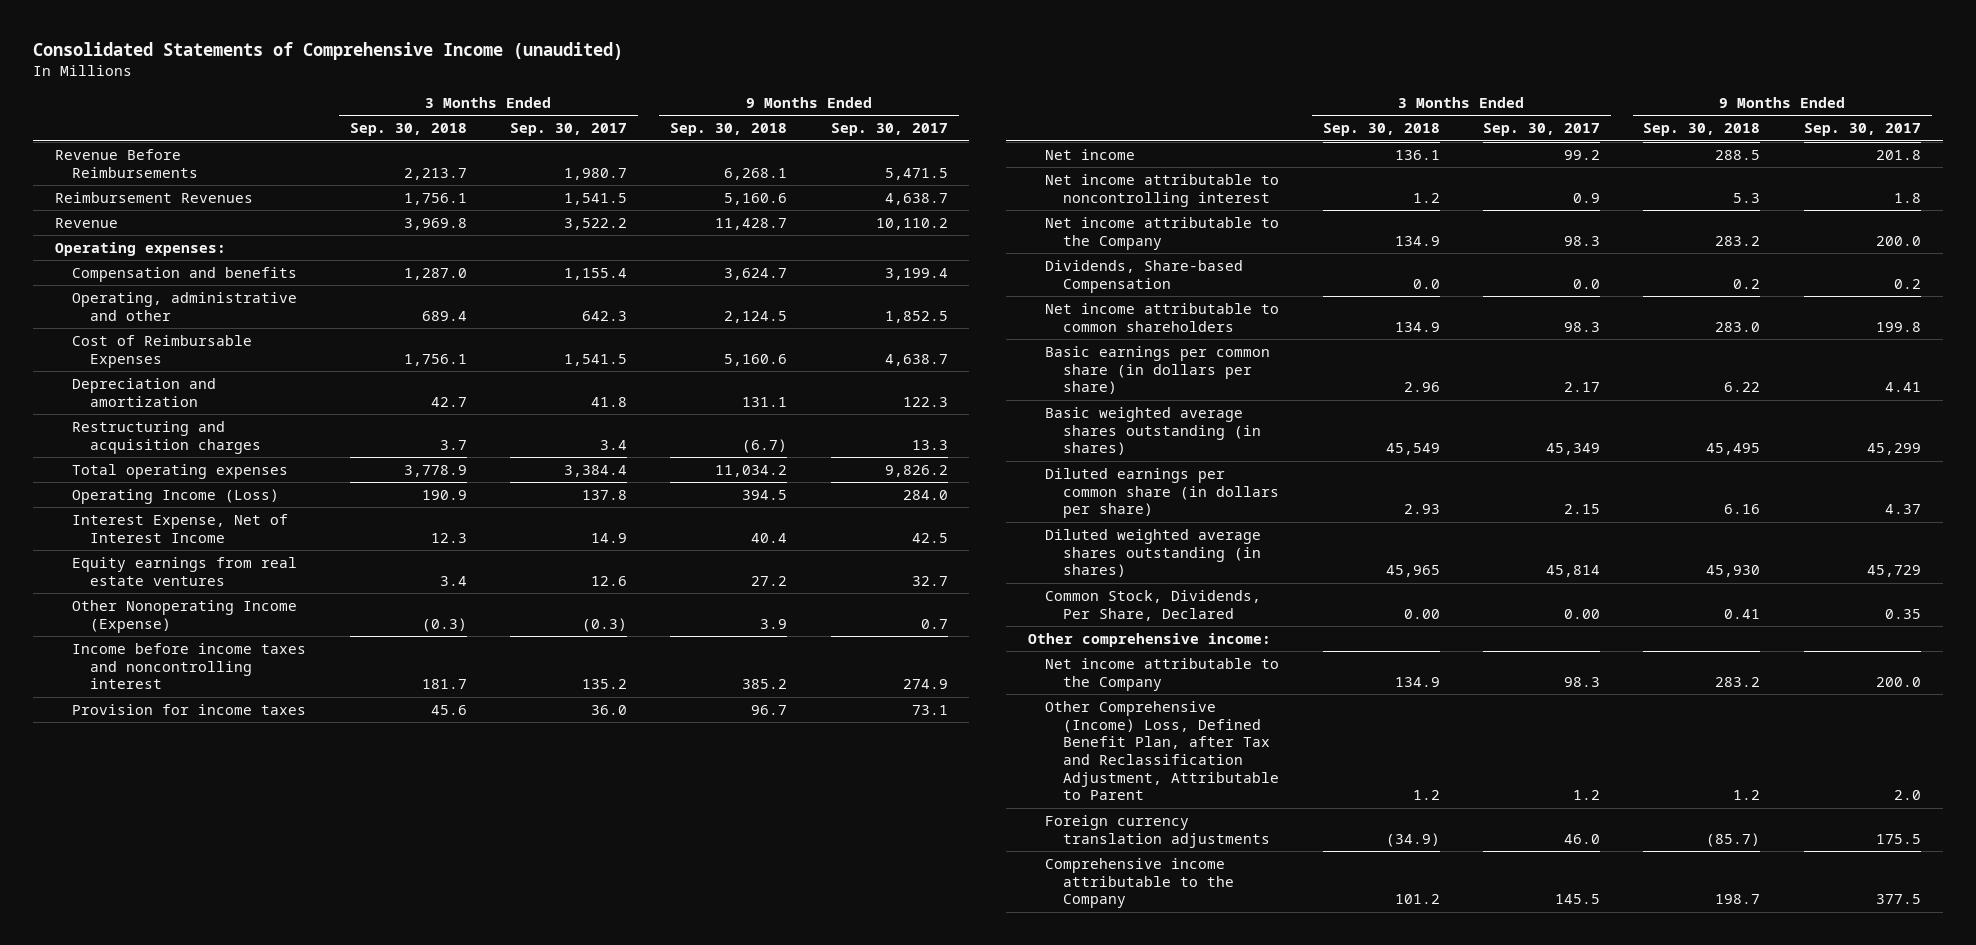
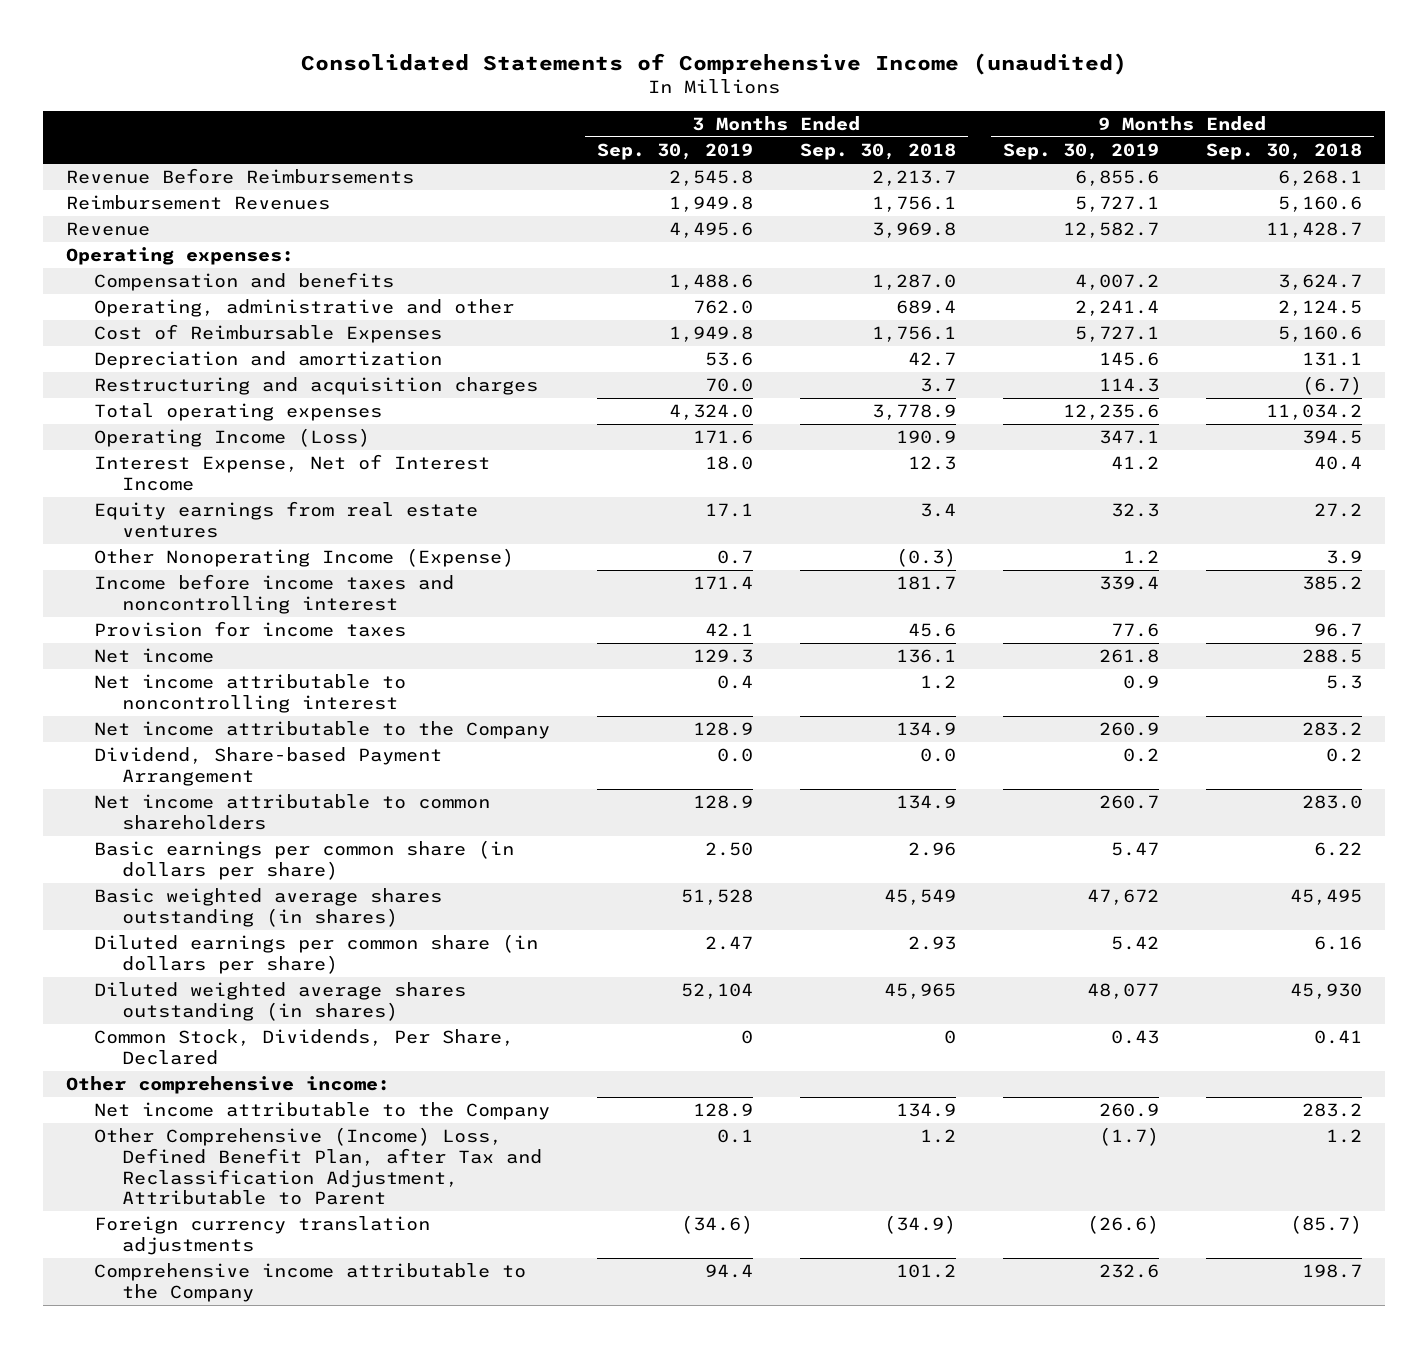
- | 3 Months Ended Sep. 30, 2018 | 3 Months Ended Sep. 30, 2017 | 9 Months Ended Sep. 30, 2018 | 9 Months Ended Sep. 30, 2017
+ | 3 Months Ended Sep. 30, 2019 | 3 Months Ended Sep. 30, 2018 | 9 Months Ended Sep. 30, 2019 | 9 Months Ended Sep. 30, 2018
- Dividends, Share-based Compensation | 0.0 | 0.0 | 0.2 | 0.2
+ Dividend, Share-based Payment Arrangement | 0.0 | 0.0 | 0.2 | 0.2
- Common Stock, Dividends, Per Share, Declared | 0.00 | 0.00 | 0.41 | 0.35
+ Common Stock, Dividends, Per Share, Declared | 0 | 0 | 0.43 | 0.41

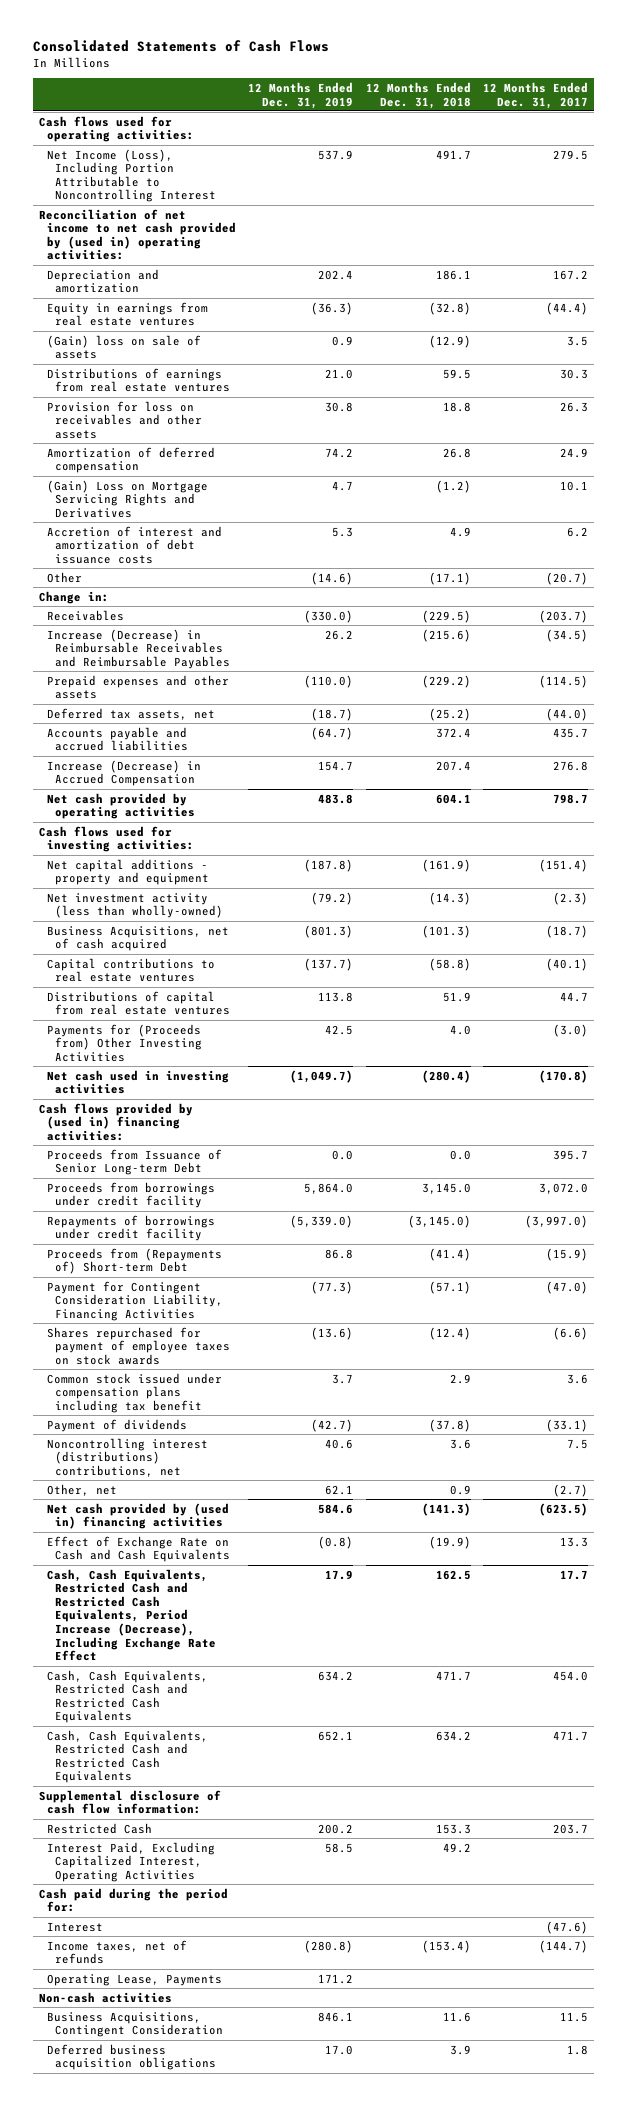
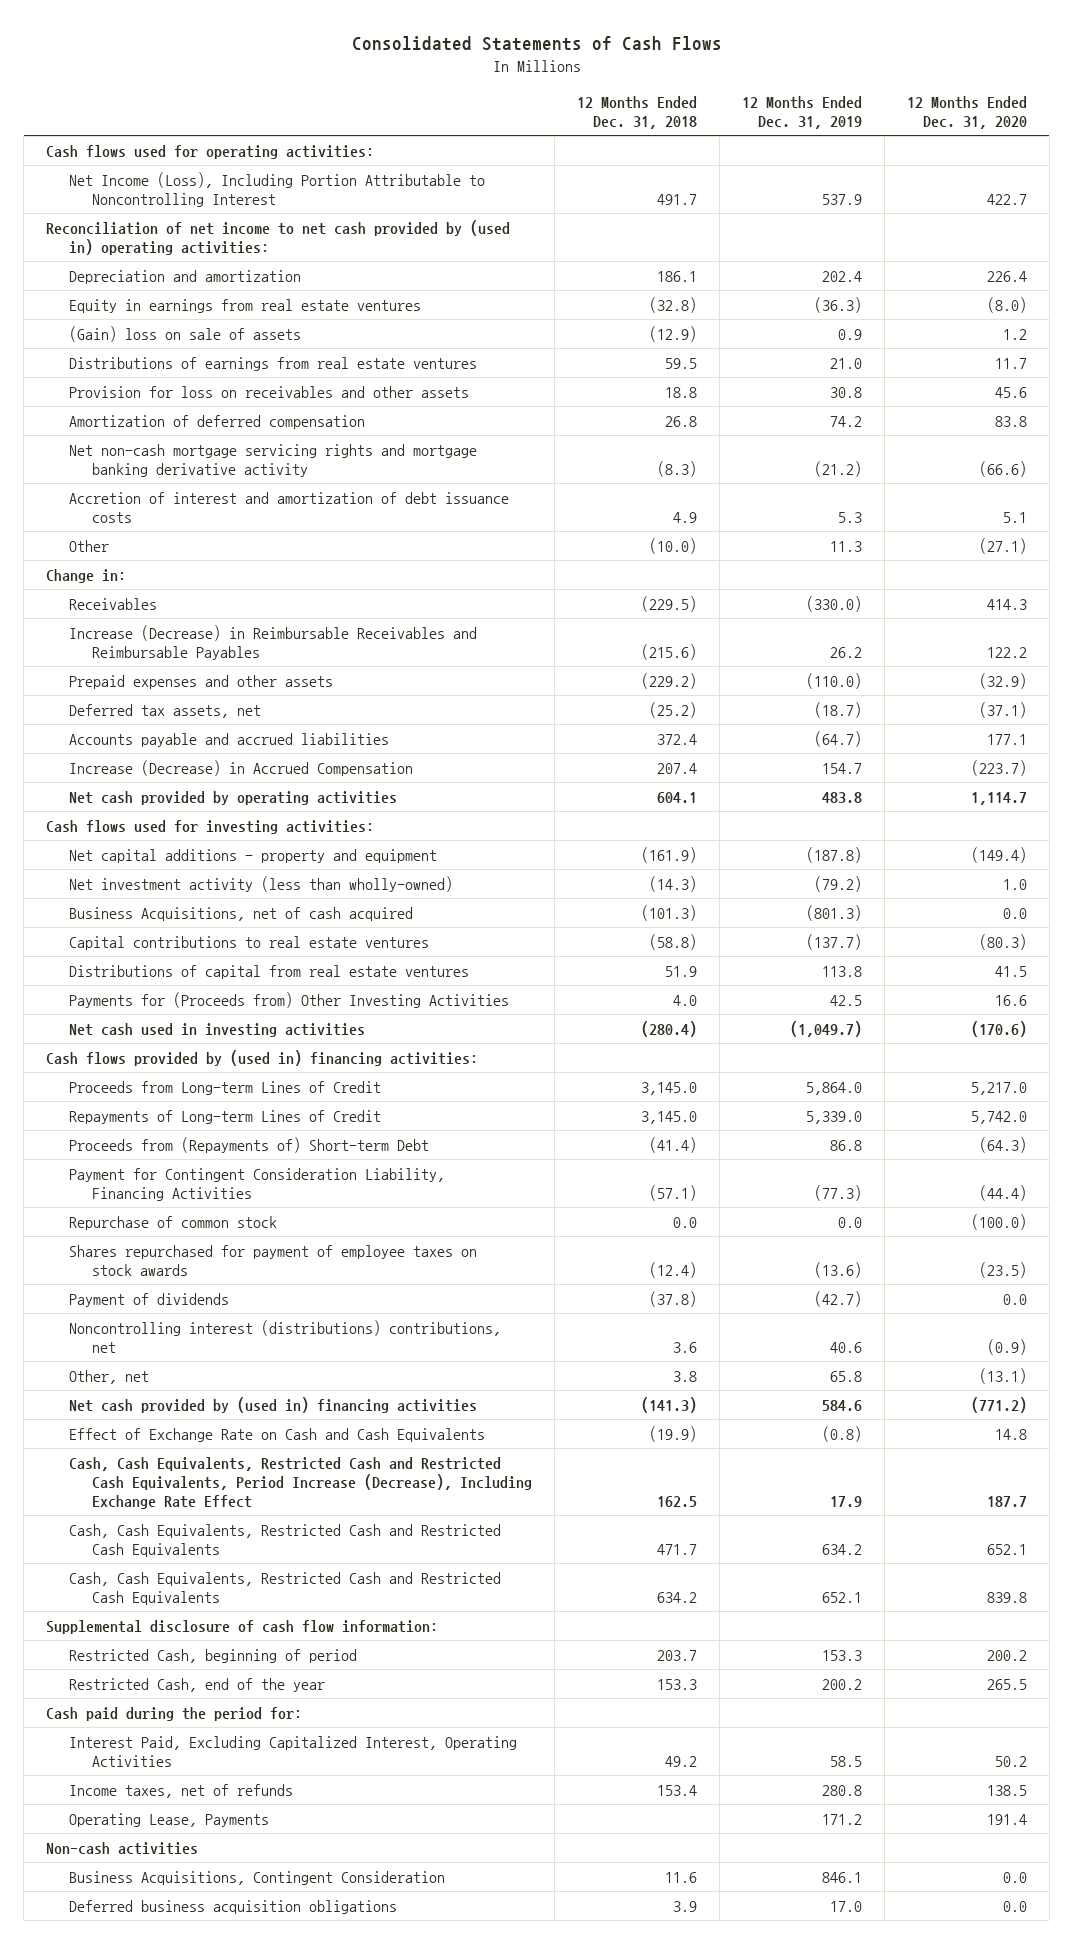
- | 12 Months Ended Dec. 31, 2019 | 12 Months Ended Dec. 31, 2018 | 12 Months Ended Dec. 31, 2017
+ | 12 Months Ended Dec. 31, 2018 | 12 Months Ended Dec. 31, 2019 | 12 Months Ended Dec. 31, 2020
- (Gain) Loss on Mortgage Servicing Rights and Derivatives | 4.7 | (1.2) | 10.1
+ Net non-cash mortgage servicing rights and mortgage banking derivative activity | (8.3) | (21.2) | (66.6)
- Other | (14.6) | (17.1) | (20.7)
+ Other | (10.0) | 11.3 | (27.1)
- Proceeds from Issuance of Senior Long-term Debt | 0.0 | 0.0 | 395.7
- Proceeds from borrowings under credit facility | 5,864.0 | 3,145.0 | 3,072.0
- Repayments of borrowings under credit facility | (5,339.0) | (3,145.0) | (3,997.0)
+ Proceeds from Long-term Lines of Credit | 3,145.0 | 5,864.0 | 5,217.0
+ Repayments of Long-term Lines of Credit | 3,145.0 | 5,339.0 | 5,742.0
+ Repurchase of common stock | 0.0 | 0.0 | (100.0)
- Common stock issued under compensation plans including tax benefit | 3.7 | 2.9 | 3.6
- Other, net | 62.1 | 0.9 | (2.7)
+ Other, net | 3.8 | 65.8 | (13.1)
- Restricted Cash | 200.2 | 153.3 | 203.7
+ Restricted Cash, beginning of period | 203.7 | 153.3 | 200.2
+ Restricted Cash, end of the year | 153.3 | 200.2 | 265.5
- Interest | | | (47.6)
- Income taxes, net of refunds | (280.8) | (153.4) | (144.7)
moved down: Interest Paid, Excluding Capitalized Interest, Operating Activities | 49.2 | 58.5 | 50.2
+ Income taxes, net of refunds | 153.4 | 280.8 | 138.5

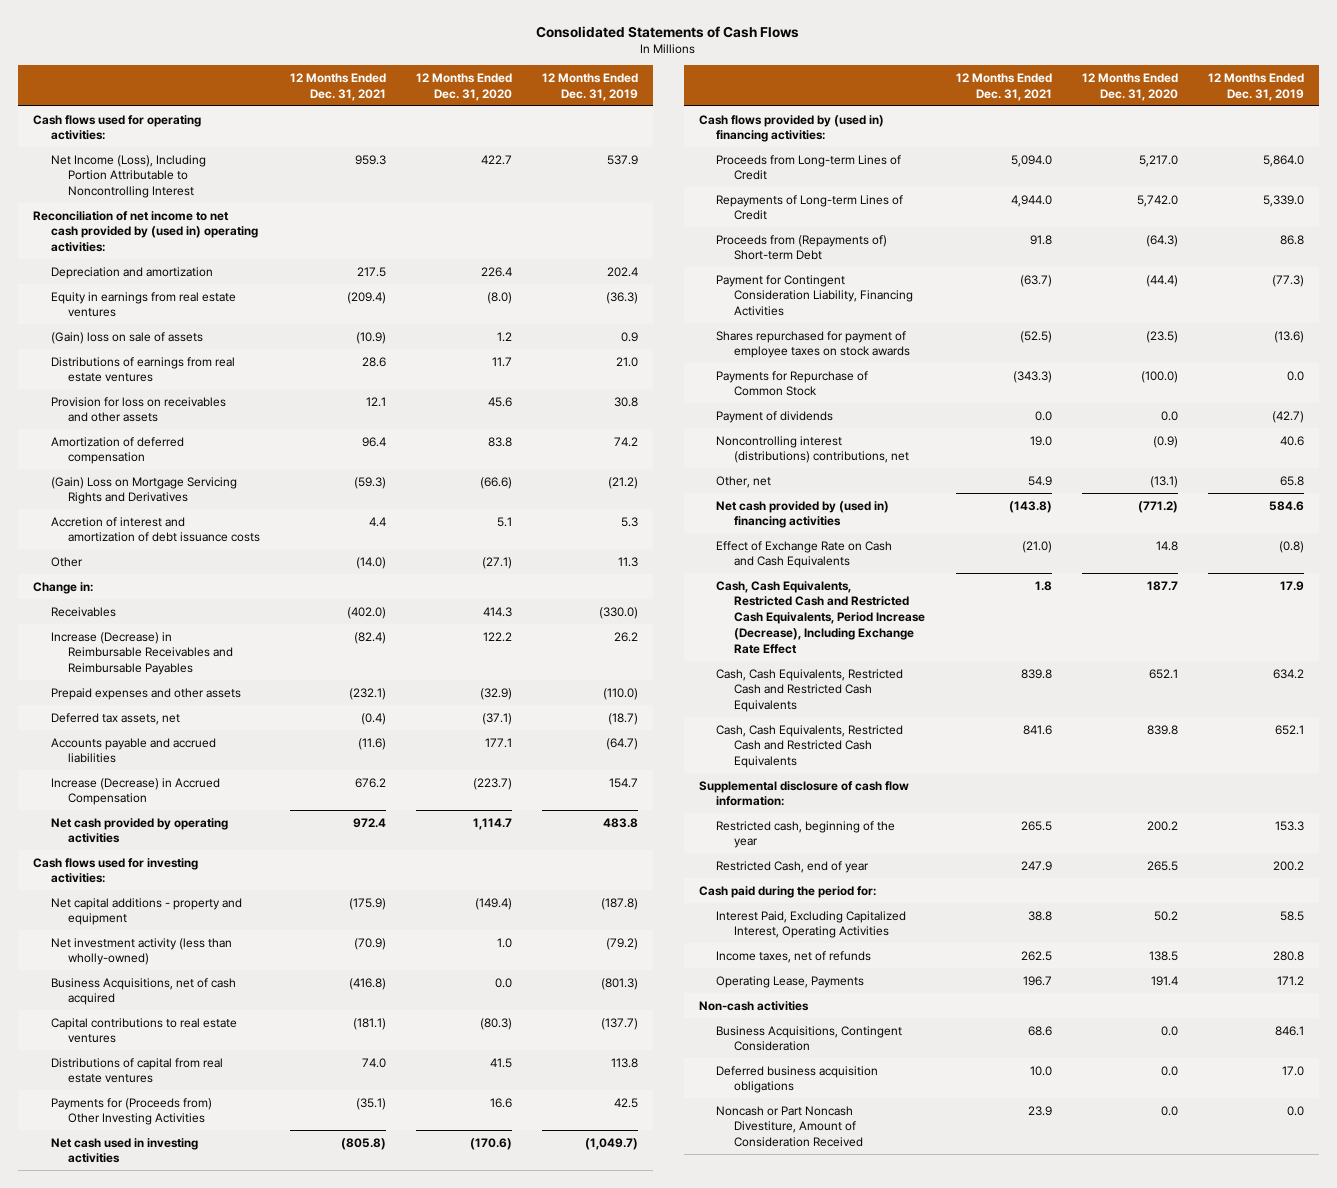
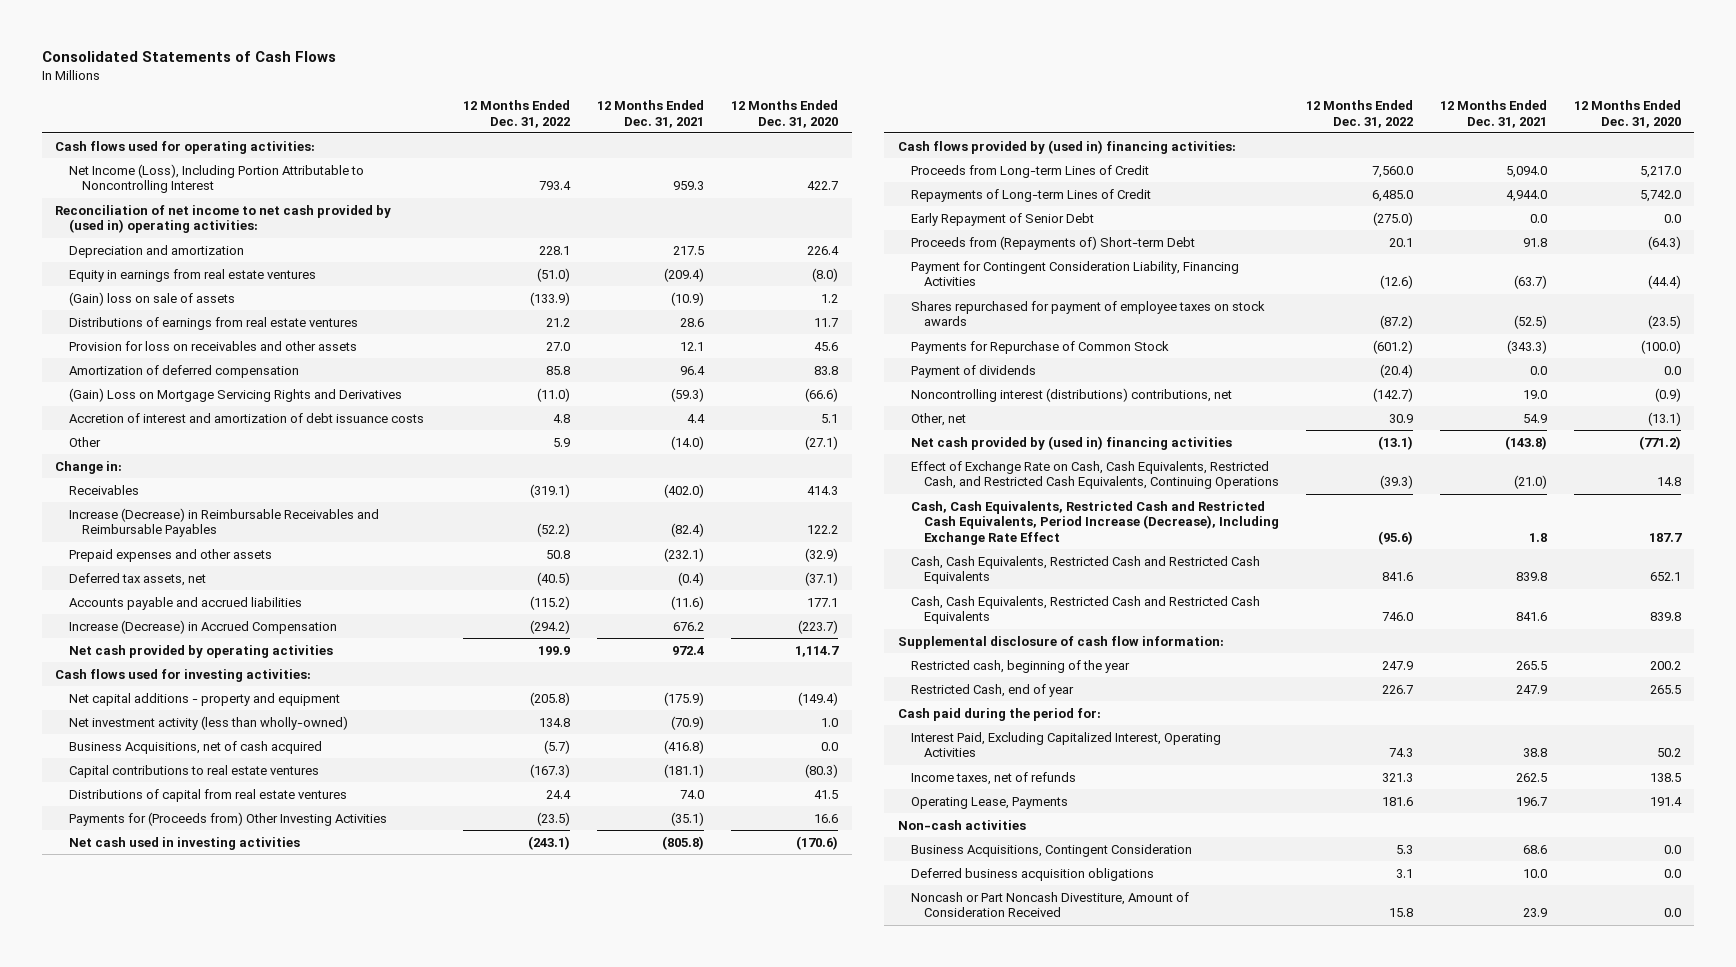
- | 12 Months Ended Dec. 31, 2021 | 12 Months Ended Dec. 31, 2020 | 12 Months Ended Dec. 31, 2019
+ | 12 Months Ended Dec. 31, 2022 | 12 Months Ended Dec. 31, 2021 | 12 Months Ended Dec. 31, 2020
+ Early Repayment of Senior Debt | (275.0) | 0.0 | 0.0
- Effect of Exchange Rate on Cash and Cash Equivalents | (21.0) | 14.8 | (0.8)
+ Effect of Exchange Rate on Cash, Cash Equivalents, Restricted Cash, and Restricted Cash Equivalents, Continuing Operations | (39.3) | (21.0) | 14.8

